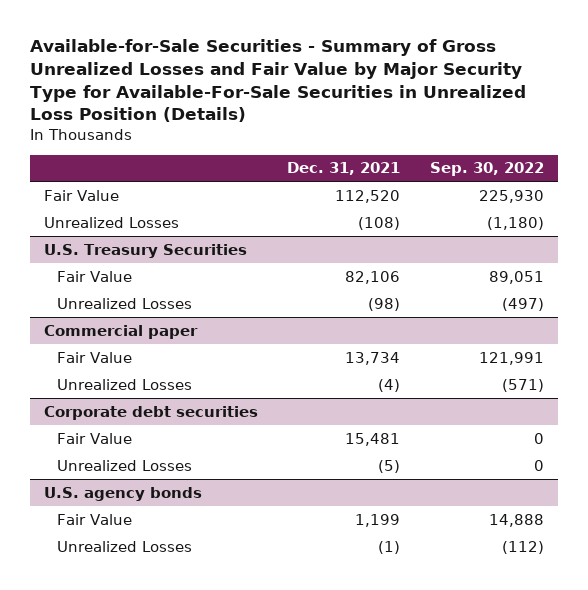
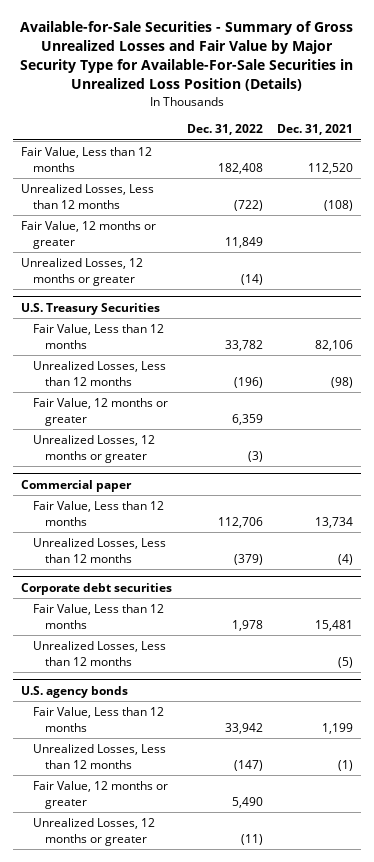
- | Dec. 31, 2021 | Sep. 30, 2022
+ | Dec. 31, 2022 | Dec. 31, 2021
- Fair Value | 112,520 | 225,930
- Unrealized Losses | (108) | (1,180)
+ Fair Value, Less than 12 months | 182,408 | 112,520
+ Unrealized Losses, Less than 12 months | (722) | (108)
+ Fair Value, 12 months or greater | 11,849 |
+ Unrealized Losses, 12 months or greater | (14) |
@ U.S. Treasury Securities
- Fair Value | 82,106 | 89,051
- Unrealized Losses | (98) | (497)
+ Fair Value, Less than 12 months | 33,782 | 82,106
+ Unrealized Losses, Less than 12 months | (196) | (98)
+ Fair Value, 12 months or greater | 6,359 |
+ Unrealized Losses, 12 months or greater | (3) |
@ Commercial paper
- Fair Value | 13,734 | 121,991
- Unrealized Losses | (4) | (571)
+ Fair Value, Less than 12 months | 112,706 | 13,734
+ Unrealized Losses, Less than 12 months | (379) | (4)
@ Corporate debt securities
- Fair Value | 15,481 | 0
- Unrealized Losses | (5) | 0
+ Fair Value, Less than 12 months | 1,978 | 15,481
+ Unrealized Losses, Less than 12 months | | (5)
@ U.S. agency bonds
- Fair Value | 1,199 | 14,888
- Unrealized Losses | (1) | (112)
+ Fair Value, Less than 12 months | 33,942 | 1,199
+ Unrealized Losses, Less than 12 months | (147) | (1)
+ Fair Value, 12 months or greater | 5,490 |
+ Unrealized Losses, 12 months or greater | (11) |

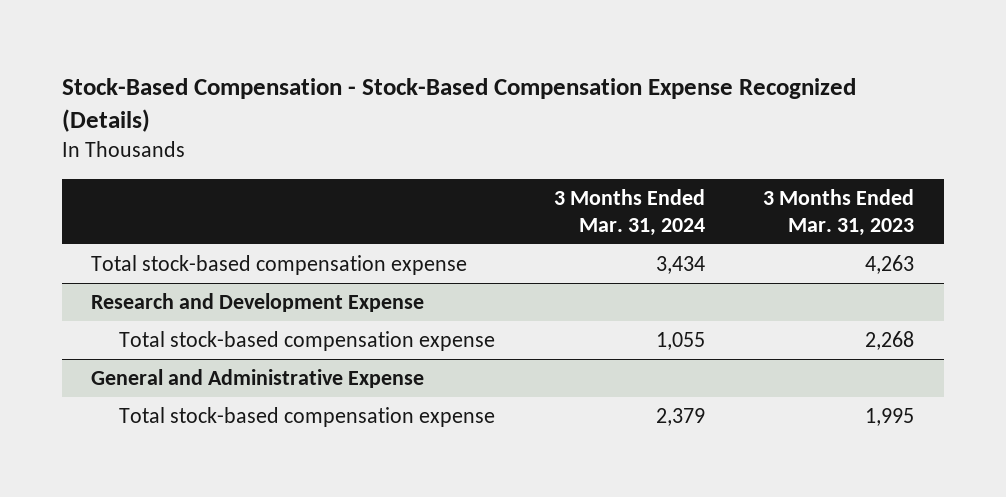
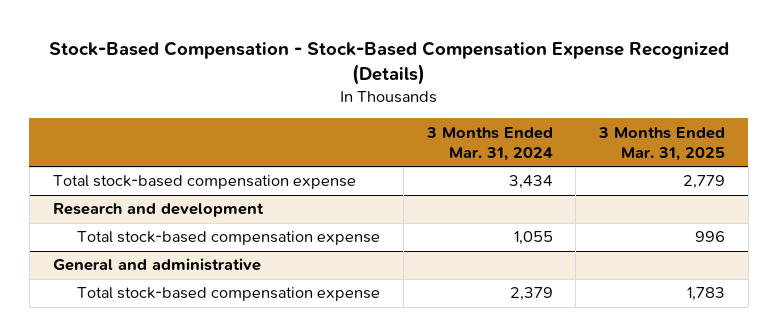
- | 3 Months Ended Mar. 31, 2024 | 3 Months Ended Mar. 31, 2023
+ | 3 Months Ended Mar. 31, 2024 | 3 Months Ended Mar. 31, 2025
- Research and Development Expense
+ Research and development
- General and Administrative Expense
+ General and administrative

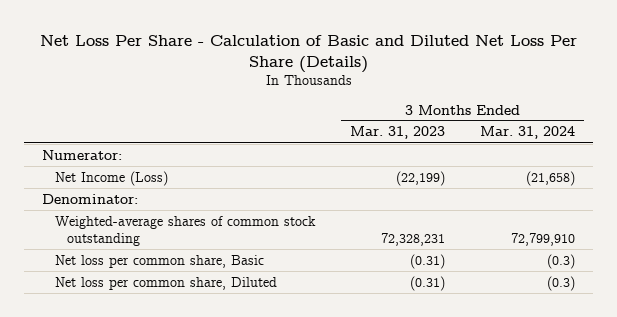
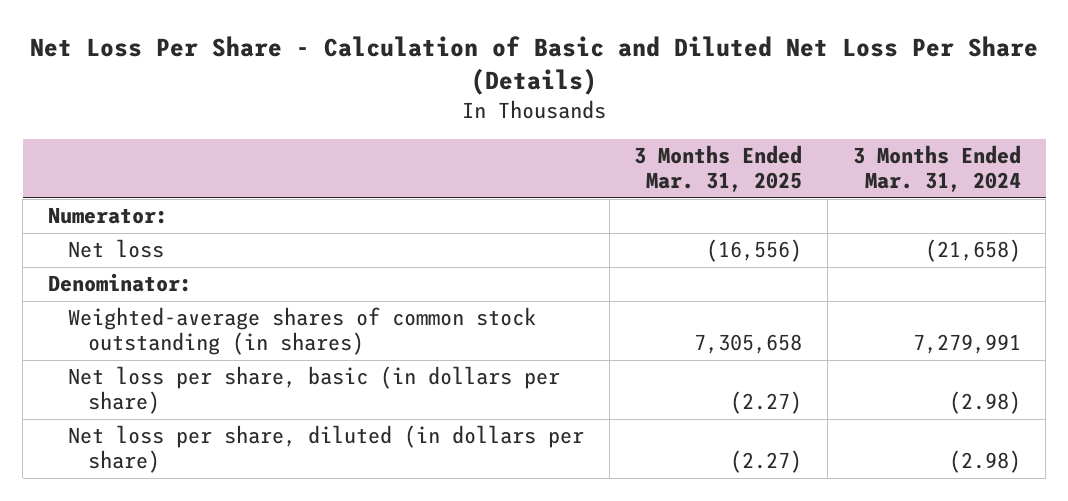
- | 3 Months Ended Mar. 31, 2023 | 3 Months Ended Mar. 31, 2024
+ | 3 Months Ended Mar. 31, 2025 | 3 Months Ended Mar. 31, 2024
- Net Income (Loss) | (22,199) | (21,658)
+ Net loss | (16,556) | (21,658)
- Weighted-average shares of common stock outstanding | 72,328,231 | 72,799,910
- Net loss per common share, Basic | (0.31) | (0.3)
- Net loss per common share, Diluted | (0.31) | (0.3)
+ Weighted-average shares of common stock outstanding (in shares) | 7,305,658 | 7,279,991
+ Net loss per share, basic (in dollars per share) | (2.27) | (2.98)
+ Net loss per share, diluted (in dollars per share) | (2.27) | (2.98)

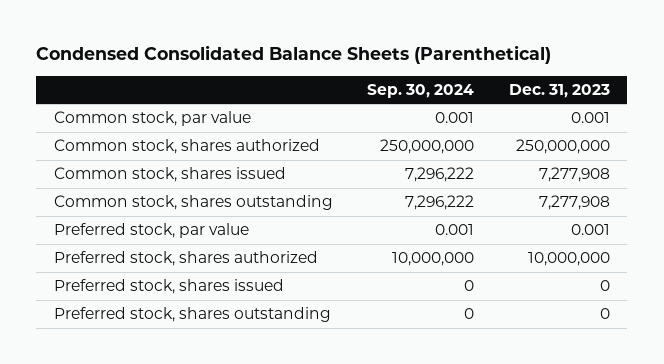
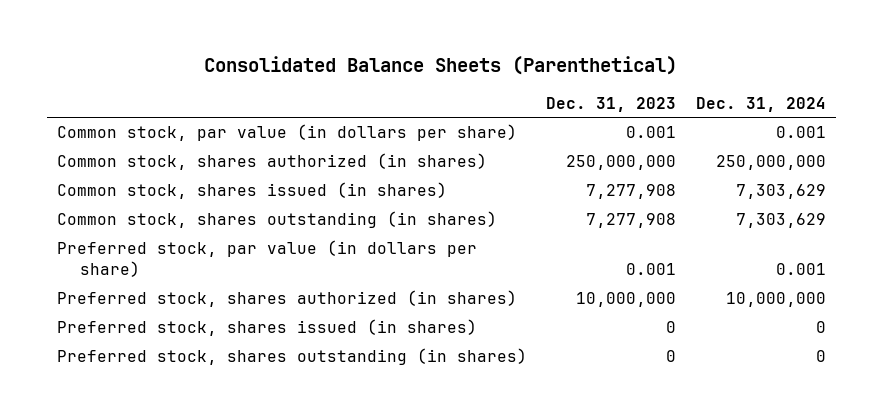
- Condensed Consolidated Balance Sheets (Parenthetical)
+ Consolidated Balance Sheets (Parenthetical)
- | Sep. 30, 2024 | Dec. 31, 2023
+ | Dec. 31, 2023 | Dec. 31, 2024
- Common stock, par value | 0.001 | 0.001
- Common stock, shares authorized | 250,000,000 | 250,000,000
- Common stock, shares issued | 7,296,222 | 7,277,908
- Common stock, shares outstanding | 7,296,222 | 7,277,908
- Preferred stock, par value | 0.001 | 0.001
- Preferred stock, shares authorized | 10,000,000 | 10,000,000
- Preferred stock, shares issued | 0 | 0
- Preferred stock, shares outstanding | 0 | 0
+ Common stock, par value (in dollars per share) | 0.001 | 0.001
+ Common stock, shares authorized (in shares) | 250,000,000 | 250,000,000
+ Common stock, shares issued (in shares) | 7,277,908 | 7,303,629
+ Common stock, shares outstanding (in shares) | 7,277,908 | 7,303,629
+ Preferred stock, par value (in dollars per share) | 0.001 | 0.001
+ Preferred stock, shares authorized (in shares) | 10,000,000 | 10,000,000
+ Preferred stock, shares issued (in shares) | 0 | 0
+ Preferred stock, shares outstanding (in shares) | 0 | 0

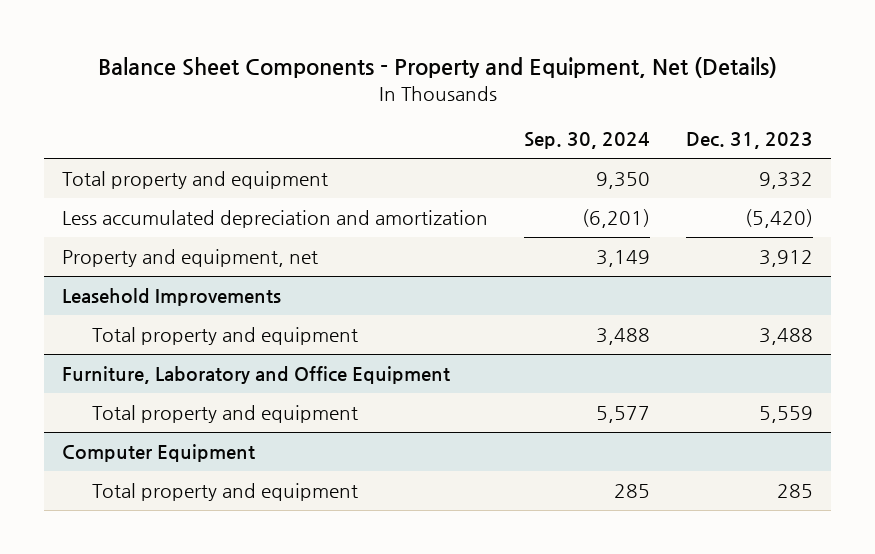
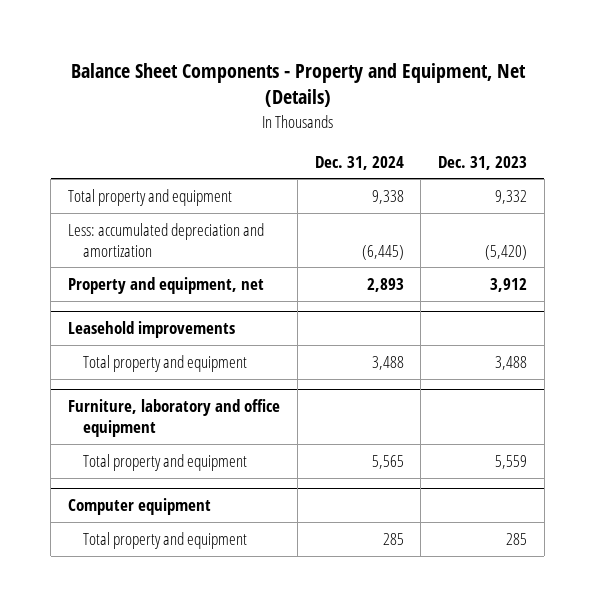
- | Sep. 30, 2024 | Dec. 31, 2023
+ | Dec. 31, 2024 | Dec. 31, 2023
- Less accumulated depreciation and amortization | (6,201) | (5,420)
+ Less: accumulated depreciation and amortization | (6,445) | (5,420)
- Leasehold Improvements
+ Leasehold improvements
- Furniture, Laboratory and Office Equipment
+ Furniture, laboratory and office equipment
- Computer Equipment
+ Computer equipment

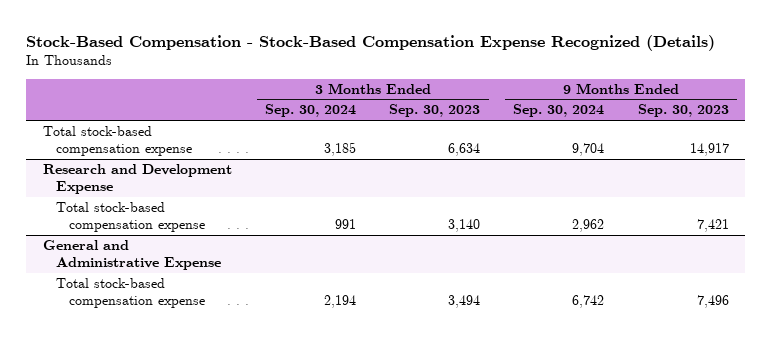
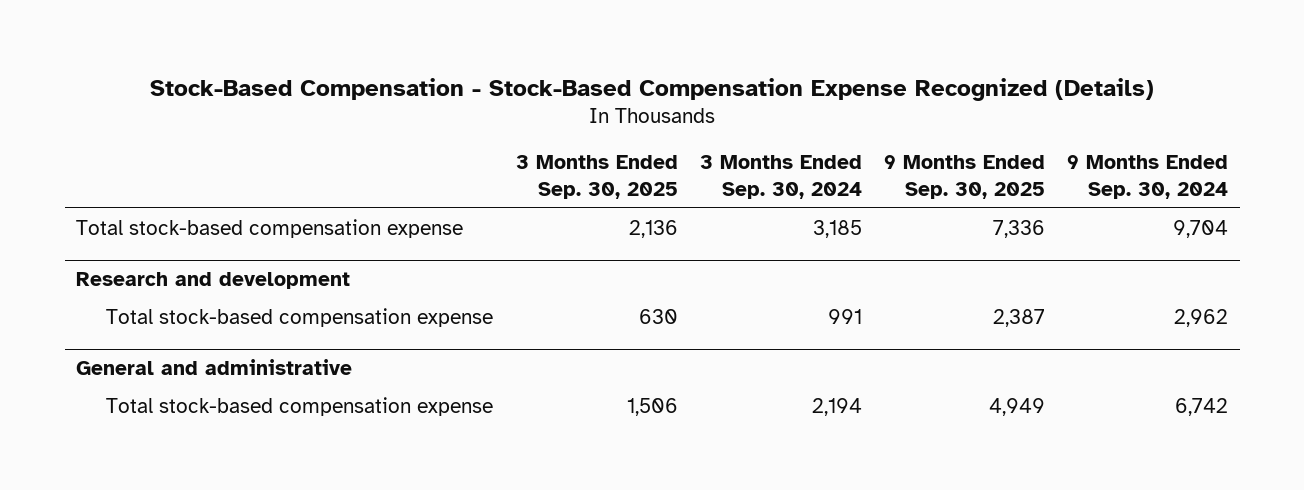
- | 3 Months Ended Sep. 30, 2024 | 3 Months Ended Sep. 30, 2023 | 9 Months Ended Sep. 30, 2024 | 9 Months Ended Sep. 30, 2023
+ | 3 Months Ended Sep. 30, 2025 | 3 Months Ended Sep. 30, 2024 | 9 Months Ended Sep. 30, 2025 | 9 Months Ended Sep. 30, 2024
- Research and Development Expense
+ Research and development
- General and Administrative Expense
+ General and administrative

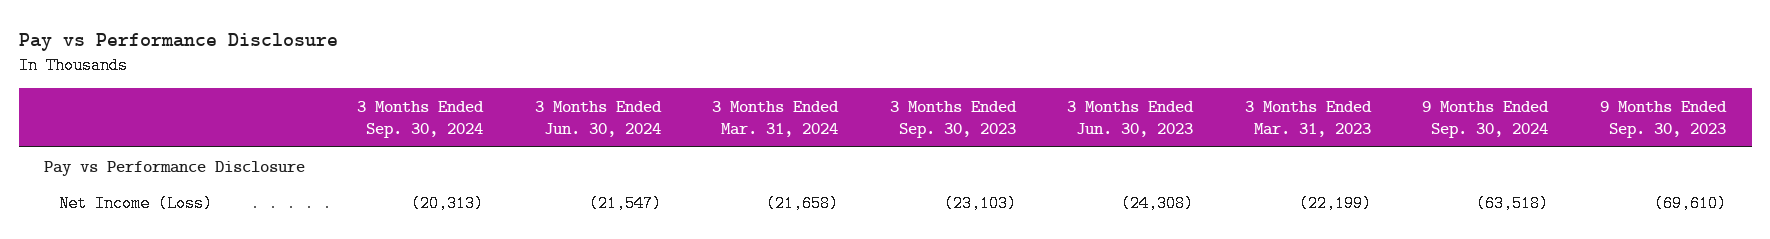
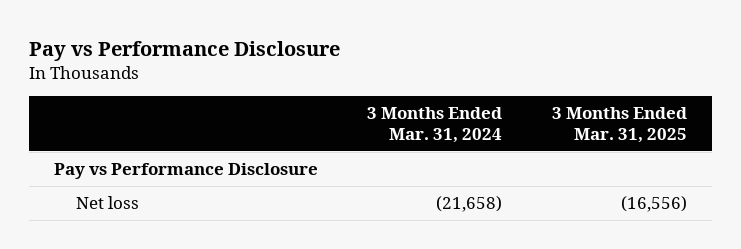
- | 3 Months Ended Sep. 30, 2024 | 3 Months Ended Jun. 30, 2024 | 3 Months Ended Mar. 31, 2024 | 3 Months Ended Sep. 30, 2023 | 3 Months Ended Jun. 30, 2023 | 3 Months Ended Mar. 31, 2023 | 9 Months Ended Sep. 30, 2024 | 9 Months Ended Sep. 30, 2023
+ | 3 Months Ended Mar. 31, 2024 | 3 Months Ended Mar. 31, 2025
- Net Income (Loss) | (20,313) | (21,547) | (21,658) | (23,103) | (24,308) | (22,199) | (63,518) | (69,610)
+ Net loss | (21,658) | (16,556)

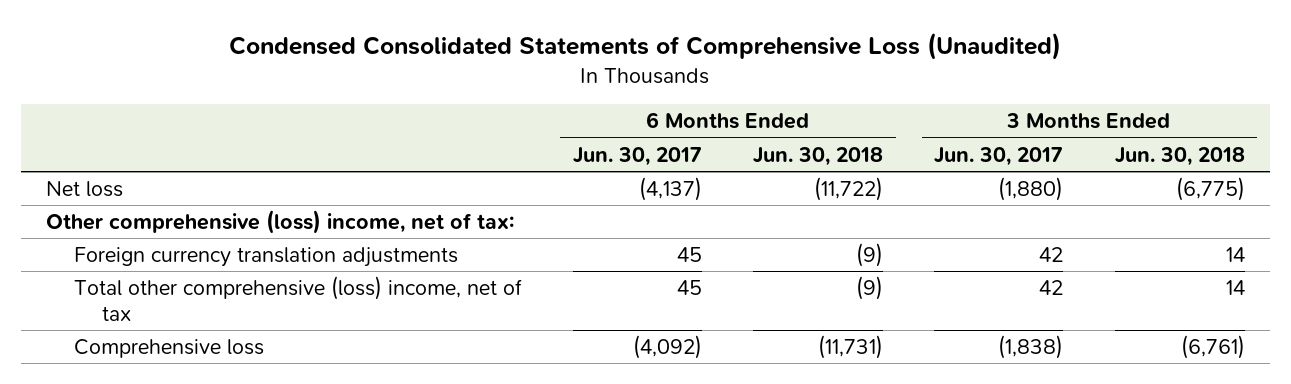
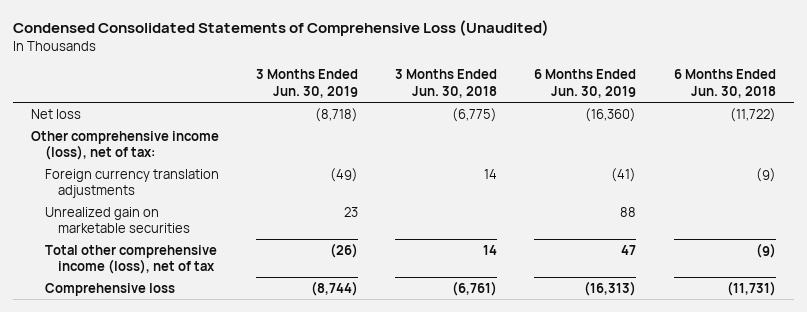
- | 6 Months Ended Jun. 30, 2017 | 6 Months Ended Jun. 30, 2018 | 3 Months Ended Jun. 30, 2017 | 3 Months Ended Jun. 30, 2018
+ | 3 Months Ended Jun. 30, 2019 | 3 Months Ended Jun. 30, 2018 | 6 Months Ended Jun. 30, 2019 | 6 Months Ended Jun. 30, 2018
- Other comprehensive (loss) income, net of tax:
+ Other comprehensive income (loss), net of tax:
- Total other comprehensive (loss) income, net of tax | 45 | (9) | 42 | 14
+ Unrealized gain on marketable securities | 23 | | 88 |
+ Total other comprehensive income (loss), net of tax | (26) | 14 | 47 | (9)

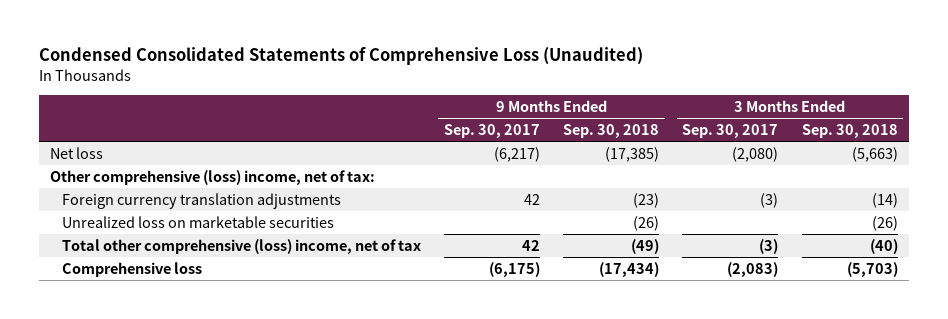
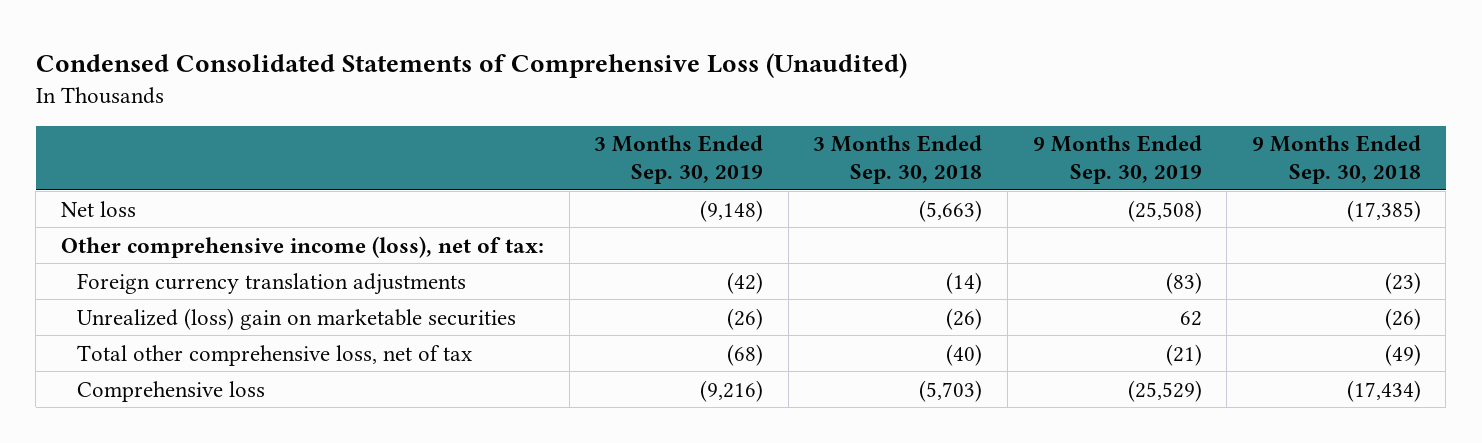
- | 9 Months Ended Sep. 30, 2017 | 9 Months Ended Sep. 30, 2018 | 3 Months Ended Sep. 30, 2017 | 3 Months Ended Sep. 30, 2018
+ | 3 Months Ended Sep. 30, 2019 | 3 Months Ended Sep. 30, 2018 | 9 Months Ended Sep. 30, 2019 | 9 Months Ended Sep. 30, 2018
- Other comprehensive (loss) income, net of tax:
+ Other comprehensive income (loss), net of tax:
- Unrealized loss on marketable securities | | (26) | | (26)
- Total other comprehensive (loss) income, net of tax | 42 | (49) | (3) | (40)
+ Unrealized (loss) gain on marketable securities | (26) | (26) | 62 | (26)
+ Total other comprehensive loss, net of tax | (68) | (40) | (21) | (49)

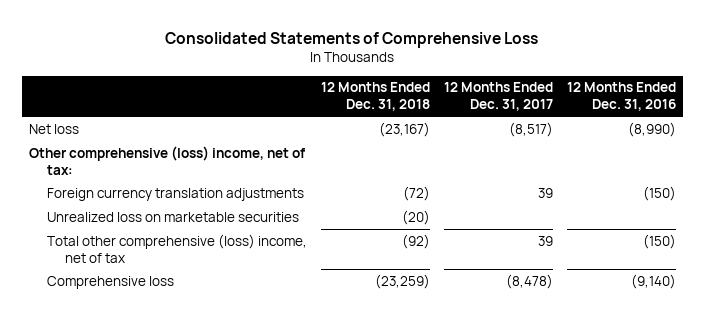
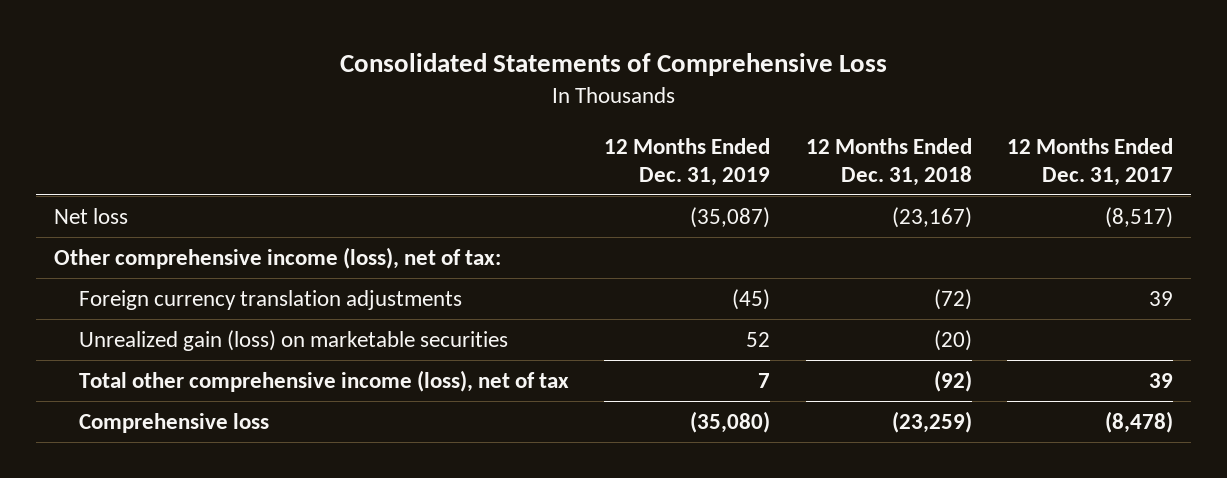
- | 12 Months Ended Dec. 31, 2018 | 12 Months Ended Dec. 31, 2017 | 12 Months Ended Dec. 31, 2016
+ | 12 Months Ended Dec. 31, 2019 | 12 Months Ended Dec. 31, 2018 | 12 Months Ended Dec. 31, 2017
- Other comprehensive (loss) income, net of tax:
+ Other comprehensive income (loss), net of tax:
- Unrealized loss on marketable securities | (20) | |
- Total other comprehensive (loss) income, net of tax | (92) | 39 | (150)
+ Unrealized gain (loss) on marketable securities | 52 | (20) |
+ Total other comprehensive income (loss), net of tax | 7 | (92) | 39

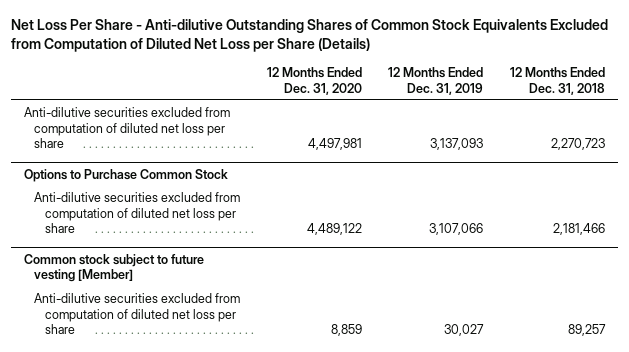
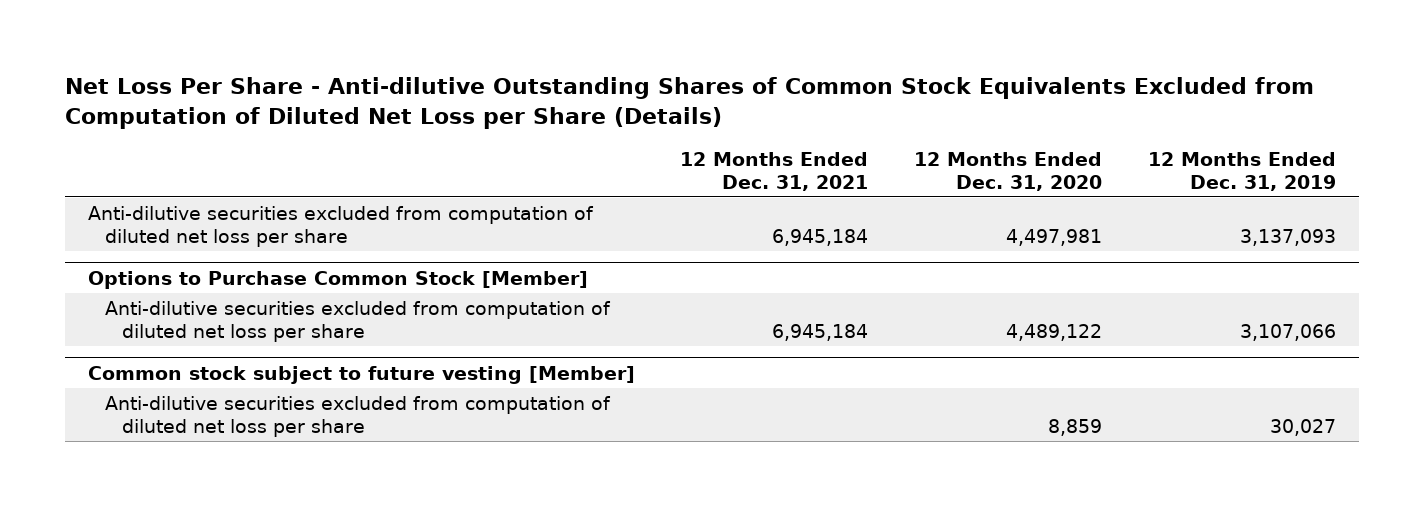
- | 12 Months Ended Dec. 31, 2020 | 12 Months Ended Dec. 31, 2019 | 12 Months Ended Dec. 31, 2018
+ | 12 Months Ended Dec. 31, 2021 | 12 Months Ended Dec. 31, 2020 | 12 Months Ended Dec. 31, 2019
- Options to Purchase Common Stock
+ Options to Purchase Common Stock [Member]

